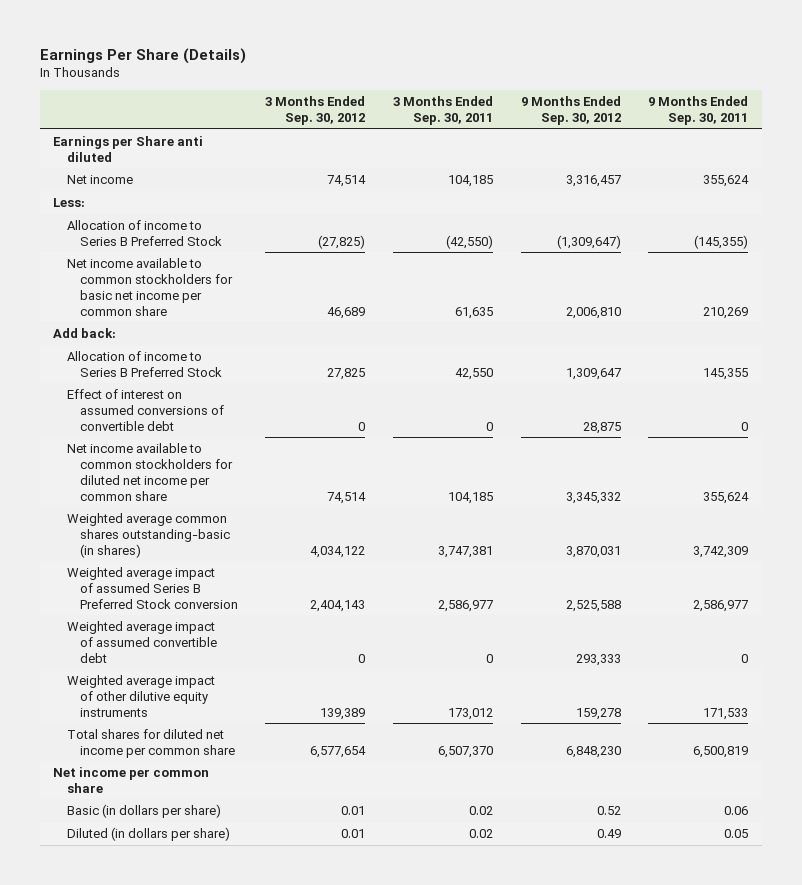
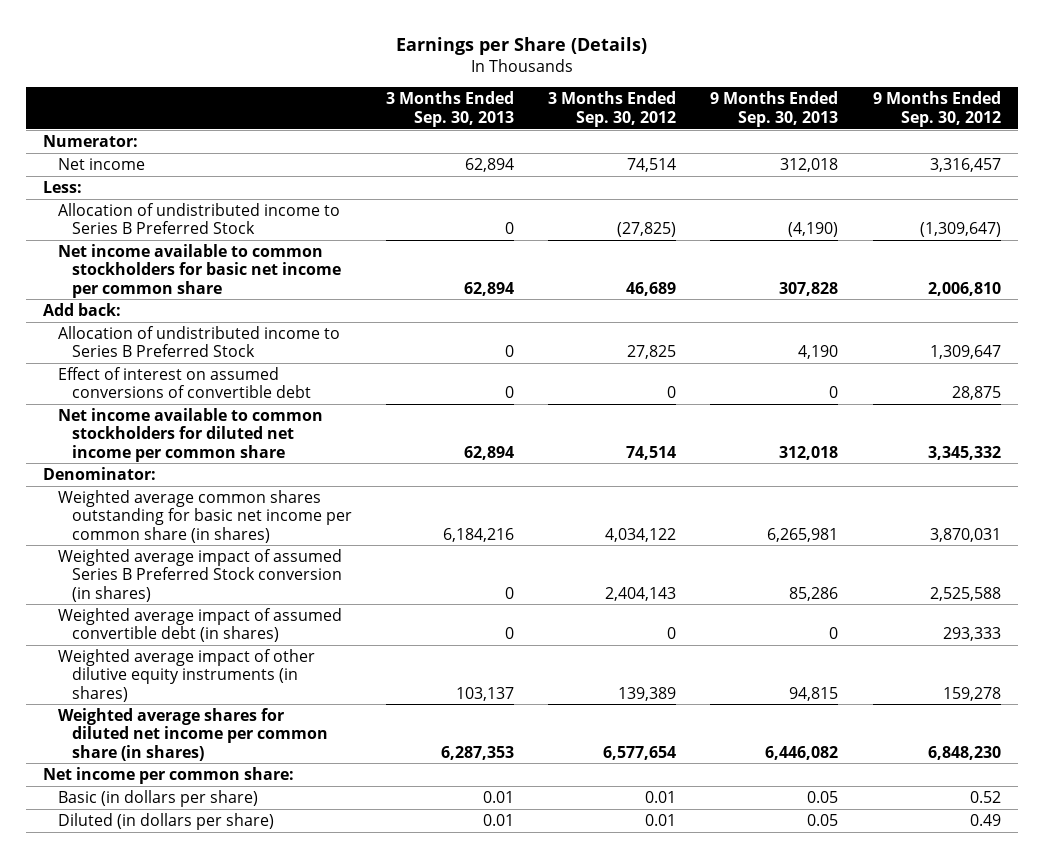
- Earnings Per Share (Details)
+ Earnings per Share (Details)
- | 3 Months Ended Sep. 30, 2012 | 3 Months Ended Sep. 30, 2011 | 9 Months Ended Sep. 30, 2012 | 9 Months Ended Sep. 30, 2011
+ | 3 Months Ended Sep. 30, 2013 | 3 Months Ended Sep. 30, 2012 | 9 Months Ended Sep. 30, 2013 | 9 Months Ended Sep. 30, 2012
- Earnings per Share anti diluted
+ Numerator:
- Allocation of income to Series B Preferred Stock | (27,825) | (42,550) | (1,309,647) | (145,355)
+ Allocation of undistributed income to Series B Preferred Stock | 0 | (27,825) | (4,190) | (1,309,647)
- Allocation of income to Series B Preferred Stock | 27,825 | 42,550 | 1,309,647 | 145,355
+ Allocation of undistributed income to Series B Preferred Stock | 0 | 27,825 | 4,190 | 1,309,647
- Weighted average common shares outstanding-basic (in shares) | 4,034,122 | 3,747,381 | 3,870,031 | 3,742,309
- Weighted average impact of assumed Series B Preferred Stock conversion | 2,404,143 | 2,586,977 | 2,525,588 | 2,586,977
- Weighted average impact of assumed convertible debt | 0 | 0 | 293,333 | 0
- Weighted average impact of other dilutive equity instruments | 139,389 | 173,012 | 159,278 | 171,533
- Total shares for diluted net income per common share | 6,577,654 | 6,507,370 | 6,848,230 | 6,500,819
- Net income per common share
+ Denominator:
+ Weighted average common shares outstanding for basic net income per common share (in shares) | 6,184,216 | 4,034,122 | 6,265,981 | 3,870,031
+ Weighted average impact of assumed Series B Preferred Stock conversion (in shares) | 0 | 2,404,143 | 85,286 | 2,525,588
+ Weighted average impact of assumed convertible debt (in shares) | 0 | 0 | 0 | 293,333
+ Weighted average impact of other dilutive equity instruments (in shares) | 103,137 | 139,389 | 94,815 | 159,278
+ Weighted average shares for diluted net income per common share (in shares) | 6,287,353 | 6,577,654 | 6,446,082 | 6,848,230
+ Net income per common share:

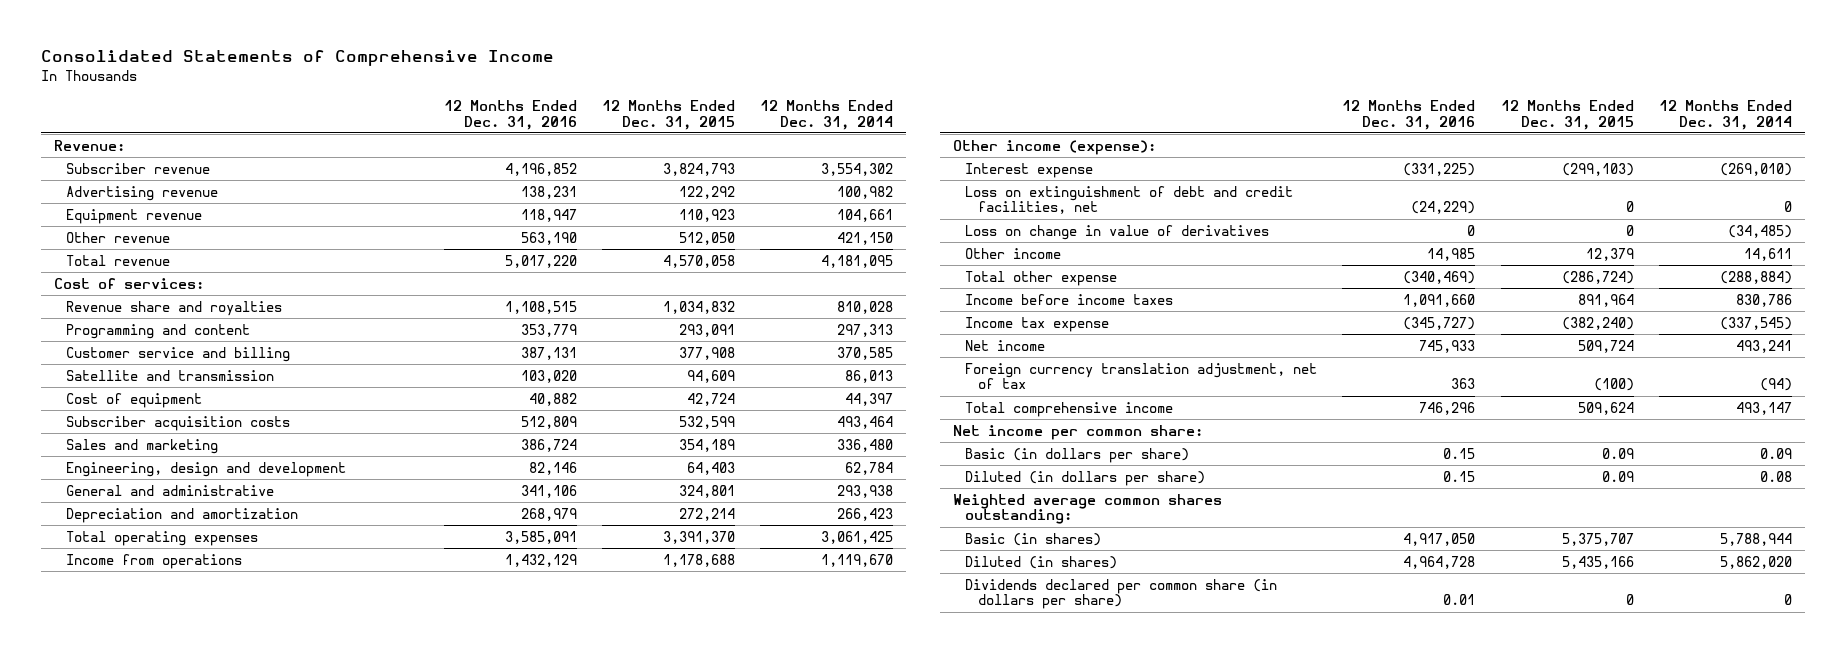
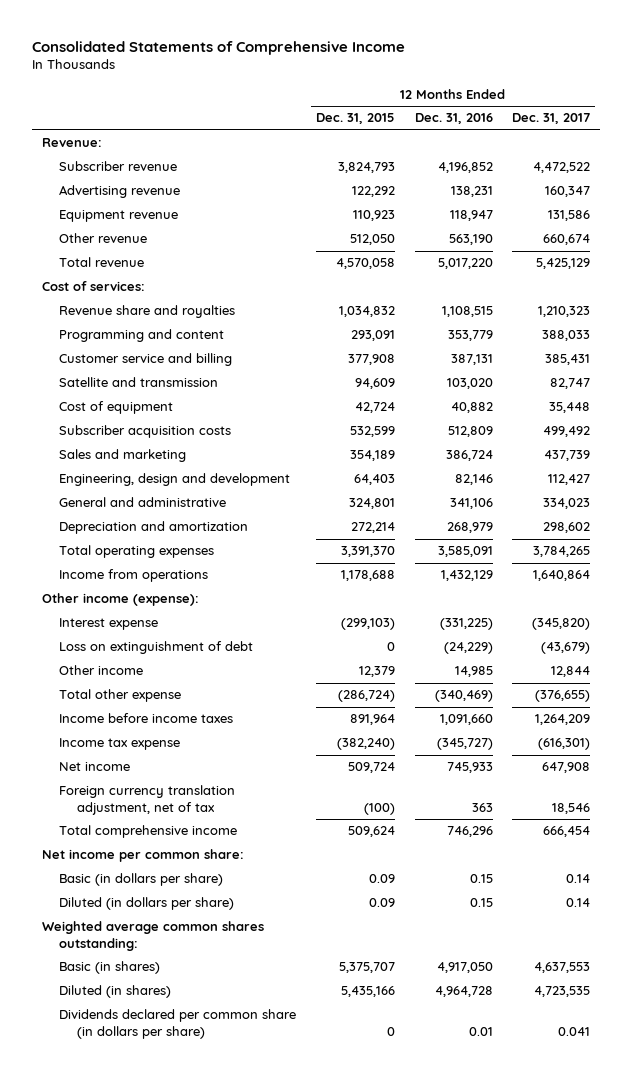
- | 12 Months Ended Dec. 31, 2016 | 12 Months Ended Dec. 31, 2015 | 12 Months Ended Dec. 31, 2014
+ | 12 Months Ended Dec. 31, 2015 | 12 Months Ended Dec. 31, 2016 | 12 Months Ended Dec. 31, 2017
- Loss on extinguishment of debt and credit facilities, net | (24,229) | 0 | 0
- Loss on change in value of derivatives | 0 | 0 | (34,485)
+ Loss on extinguishment of debt | 0 | (24,229) | (43,679)

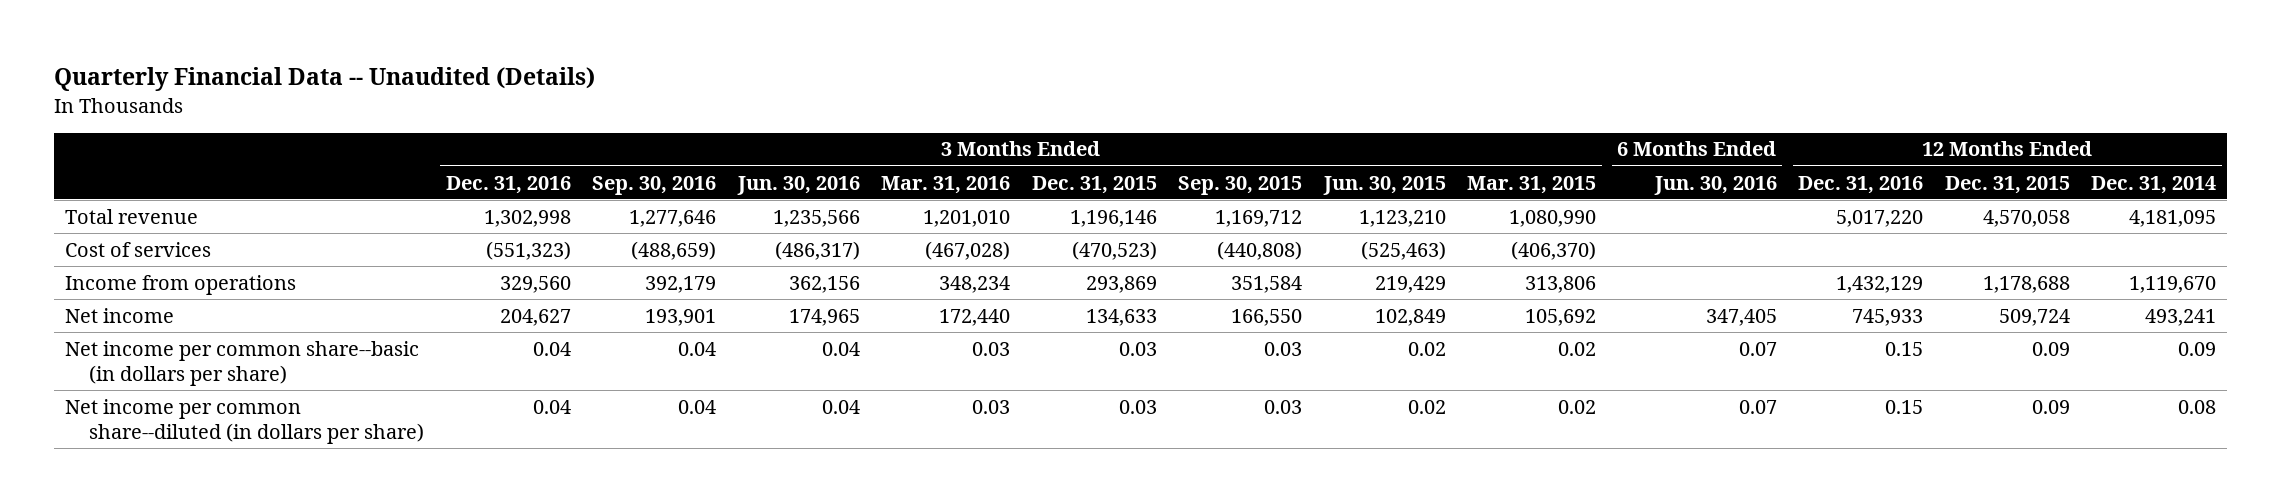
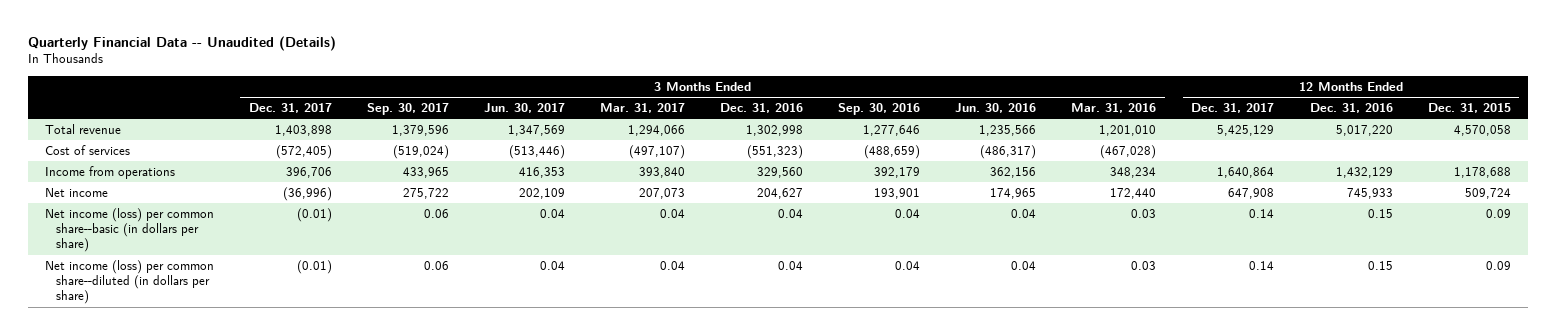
- | 3 Months Ended Dec. 31, 2016 | 3 Months Ended Sep. 30, 2016 | 3 Months Ended Jun. 30, 2016 | 3 Months Ended Mar. 31, 2016 | 3 Months Ended Dec. 31, 2015 | 3 Months Ended Sep. 30, 2015 | 3 Months Ended Jun. 30, 2015 | 3 Months Ended Mar. 31, 2015 | 6 Months Ended Jun. 30, 2016 | 12 Months Ended Dec. 31, 2016 | 12 Months Ended Dec. 31, 2015 | 12 Months Ended Dec. 31, 2014
+ | 3 Months Ended Dec. 31, 2017 | 3 Months Ended Sep. 30, 2017 | 3 Months Ended Jun. 30, 2017 | 3 Months Ended Mar. 31, 2017 | 3 Months Ended Dec. 31, 2016 | 3 Months Ended Sep. 30, 2016 | 3 Months Ended Jun. 30, 2016 | 3 Months Ended Mar. 31, 2016 | 12 Months Ended Dec. 31, 2017 | 12 Months Ended Dec. 31, 2016 | 12 Months Ended Dec. 31, 2015
- Net income per common share--basic (in dollars per share) | 0.04 | 0.04 | 0.04 | 0.03 | 0.03 | 0.03 | 0.02 | 0.02 | 0.07 | 0.15 | 0.09 | 0.09
- Net income per common share--diluted (in dollars per share) | 0.04 | 0.04 | 0.04 | 0.03 | 0.03 | 0.03 | 0.02 | 0.02 | 0.07 | 0.15 | 0.09 | 0.08
+ Net income (loss) per common share--basic (in dollars per share) | (0.01) | 0.06 | 0.04 | 0.04 | 0.04 | 0.04 | 0.04 | 0.03 | 0.14 | 0.15 | 0.09
+ Net income (loss) per common share--diluted (in dollars per share) | (0.01) | 0.06 | 0.04 | 0.04 | 0.04 | 0.04 | 0.04 | 0.03 | 0.14 | 0.15 | 0.09

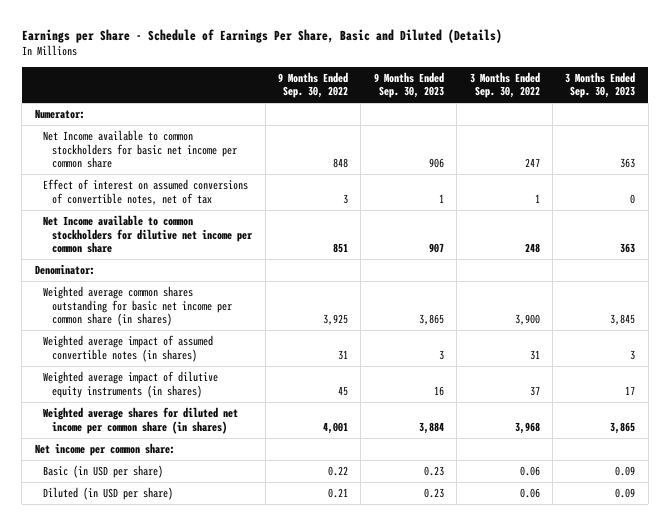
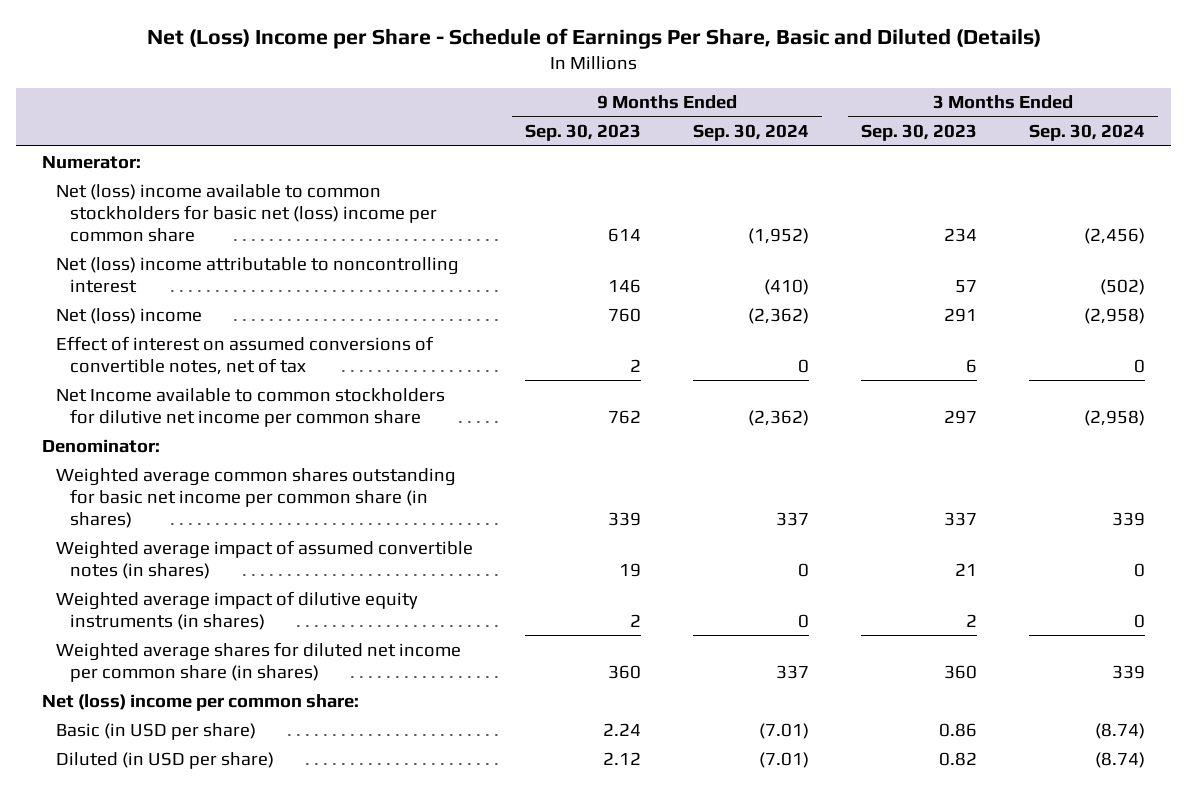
- Earnings per Share - Schedule of Earnings Per Share, Basic and Diluted (Details)
+ Net (Loss) Income per Share - Schedule of Earnings Per Share, Basic and Diluted (Details)
- | 9 Months Ended Sep. 30, 2022 | 9 Months Ended Sep. 30, 2023 | 3 Months Ended Sep. 30, 2022 | 3 Months Ended Sep. 30, 2023
+ | 9 Months Ended Sep. 30, 2023 | 9 Months Ended Sep. 30, 2024 | 3 Months Ended Sep. 30, 2023 | 3 Months Ended Sep. 30, 2024
- Net Income available to common stockholders for basic net income per common share | 848 | 906 | 247 | 363
- Effect of interest on assumed conversions of convertible notes, net of tax | 3 | 1 | 1 | 0
- Net Income available to common stockholders for dilutive net income per common share | 851 | 907 | 248 | 363
+ Net (loss) income available to common stockholders for basic net (loss) income per common share | 614 | (1,952) | 234 | (2,456)
+ Net (loss) income attributable to noncontrolling interest | 146 | (410) | 57 | (502)
+ Net (loss) income | 760 | (2,362) | 291 | (2,958)
+ Effect of interest on assumed conversions of convertible notes, net of tax | 2 | 0 | 6 | 0
+ Net Income available to common stockholders for dilutive net income per common share | 762 | (2,362) | 297 | (2,958)
- Weighted average common shares outstanding for basic net income per common share (in shares) | 3,925 | 3,865 | 3,900 | 3,845
- Weighted average impact of assumed convertible notes (in shares) | 31 | 3 | 31 | 3
- Weighted average impact of dilutive equity instruments (in shares) | 45 | 16 | 37 | 17
- Weighted average shares for diluted net income per common share (in shares) | 4,001 | 3,884 | 3,968 | 3,865
- Net income per common share:
- Basic (in USD per share) | 0.22 | 0.23 | 0.06 | 0.09
- Diluted (in USD per share) | 0.21 | 0.23 | 0.06 | 0.09
+ Weighted average common shares outstanding for basic net income per common share (in shares) | 339 | 337 | 337 | 339
+ Weighted average impact of assumed convertible notes (in shares) | 19 | 0 | 21 | 0
+ Weighted average impact of dilutive equity instruments (in shares) | 2 | 0 | 2 | 0
+ Weighted average shares for diluted net income per common share (in shares) | 360 | 337 | 360 | 339
+ Net (loss) income per common share:
+ Basic (in USD per share) | 2.24 | (7.01) | 0.86 | (8.74)
+ Diluted (in USD per share) | 2.12 | (7.01) | 0.82 | (8.74)

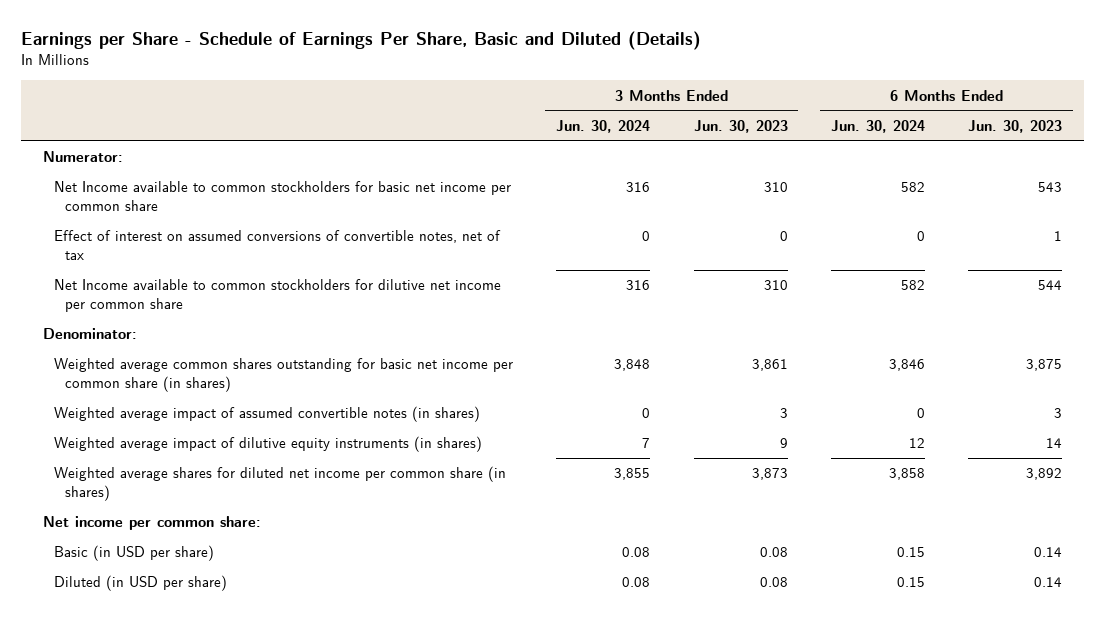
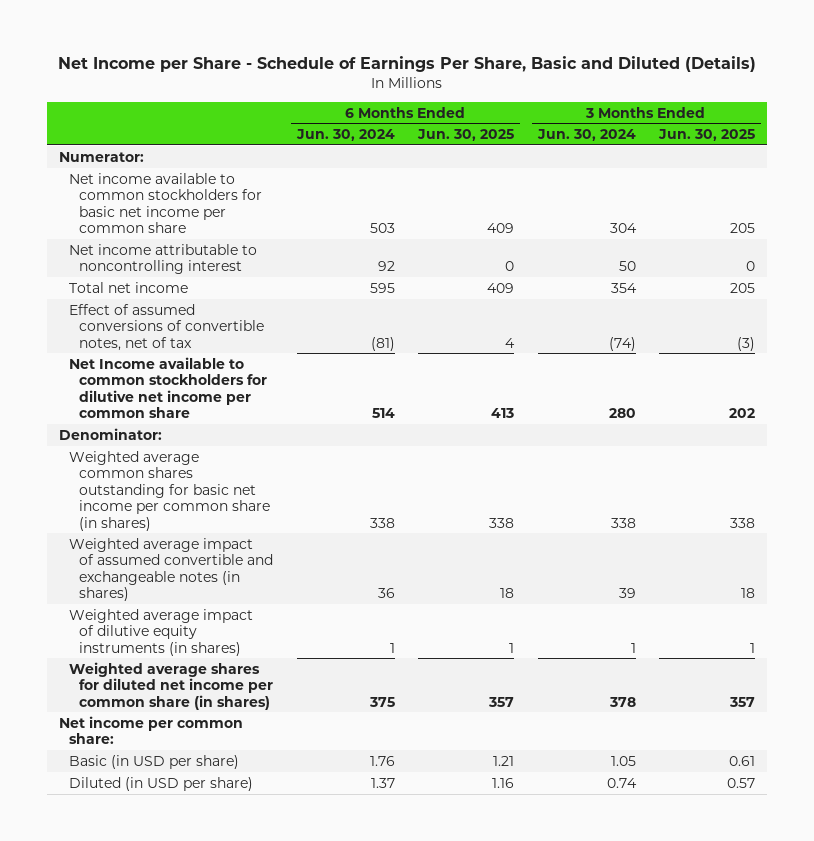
- Earnings per Share - Schedule of Earnings Per Share, Basic and Diluted (Details)
+ Net Income per Share - Schedule of Earnings Per Share, Basic and Diluted (Details)
- | 3 Months Ended Jun. 30, 2024 | 3 Months Ended Jun. 30, 2023 | 6 Months Ended Jun. 30, 2024 | 6 Months Ended Jun. 30, 2023
+ | 6 Months Ended Jun. 30, 2024 | 6 Months Ended Jun. 30, 2025 | 3 Months Ended Jun. 30, 2024 | 3 Months Ended Jun. 30, 2025
- Net Income available to common stockholders for basic net income per common share | 316 | 310 | 582 | 543
- Effect of interest on assumed conversions of convertible notes, net of tax | 0 | 0 | 0 | 1
- Net Income available to common stockholders for dilutive net income per common share | 316 | 310 | 582 | 544
+ Net income available to common stockholders for basic net income per common share | 503 | 409 | 304 | 205
+ Net income attributable to noncontrolling interest | 92 | 0 | 50 | 0
+ Total net income | 595 | 409 | 354 | 205
+ Effect of assumed conversions of convertible notes, net of tax | (81) | 4 | (74) | (3)
+ Net Income available to common stockholders for dilutive net income per common share | 514 | 413 | 280 | 202
- Weighted average common shares outstanding for basic net income per common share (in shares) | 3,848 | 3,861 | 3,846 | 3,875
- Weighted average impact of assumed convertible notes (in shares) | 0 | 3 | 0 | 3
- Weighted average impact of dilutive equity instruments (in shares) | 7 | 9 | 12 | 14
- Weighted average shares for diluted net income per common share (in shares) | 3,855 | 3,873 | 3,858 | 3,892
+ Weighted average common shares outstanding for basic net income per common share (in shares) | 338 | 338 | 338 | 338
+ Weighted average impact of assumed convertible and exchangeable notes (in shares) | 36 | 18 | 39 | 18
+ Weighted average impact of dilutive equity instruments (in shares) | 1 | 1 | 1 | 1
+ Weighted average shares for diluted net income per common share (in shares) | 375 | 357 | 378 | 357
- Basic (in USD per share) | 0.08 | 0.08 | 0.15 | 0.14
- Diluted (in USD per share) | 0.08 | 0.08 | 0.15 | 0.14
+ Basic (in USD per share) | 1.76 | 1.21 | 1.05 | 0.61
+ Diluted (in USD per share) | 1.37 | 1.16 | 0.74 | 0.57

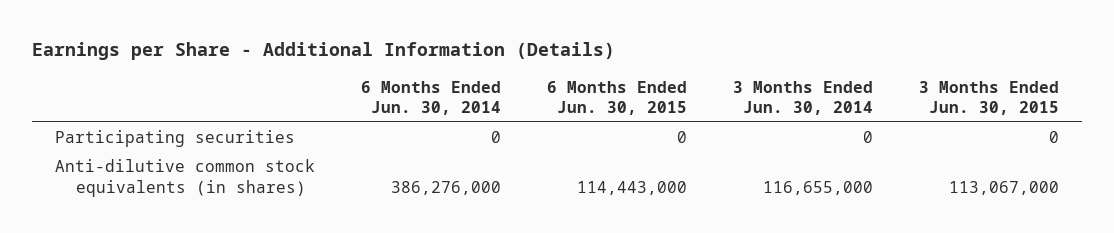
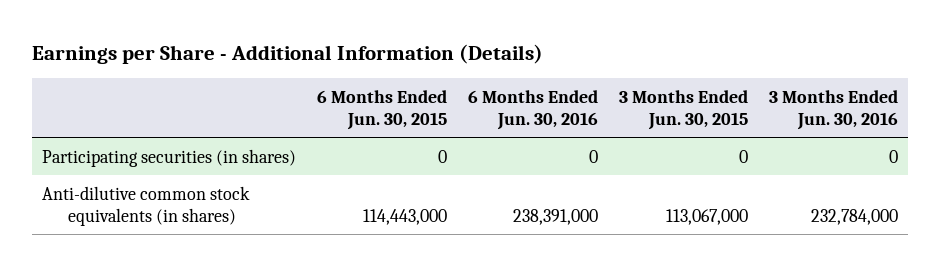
- | 6 Months Ended Jun. 30, 2014 | 6 Months Ended Jun. 30, 2015 | 3 Months Ended Jun. 30, 2014 | 3 Months Ended Jun. 30, 2015
+ | 6 Months Ended Jun. 30, 2015 | 6 Months Ended Jun. 30, 2016 | 3 Months Ended Jun. 30, 2015 | 3 Months Ended Jun. 30, 2016
- Participating securities | 0 | 0 | 0 | 0
+ Participating securities (in shares) | 0 | 0 | 0 | 0

